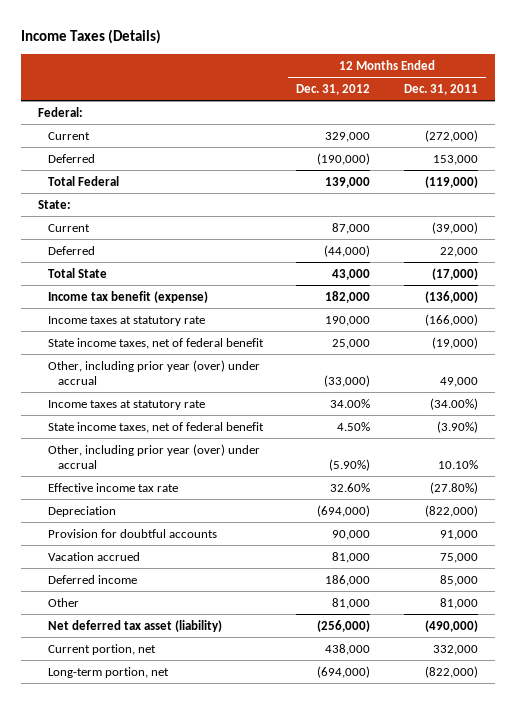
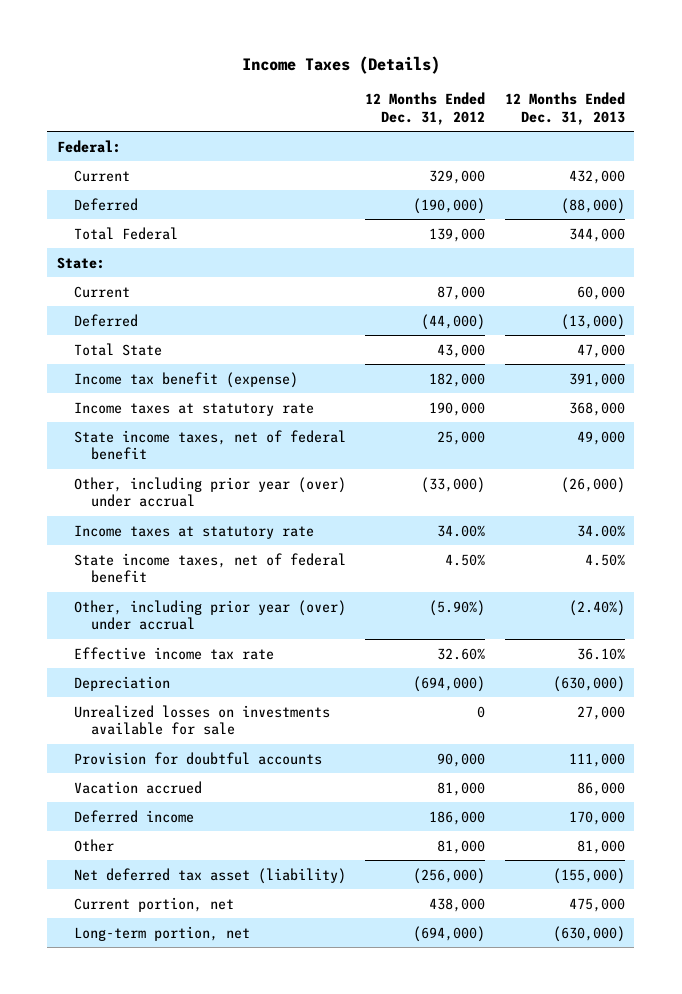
- | 12 Months Ended Dec. 31, 2012 | 12 Months Ended Dec. 31, 2011
+ | 12 Months Ended Dec. 31, 2012 | 12 Months Ended Dec. 31, 2013
+ Unrealized losses on investments available for sale | 0 | 27,000

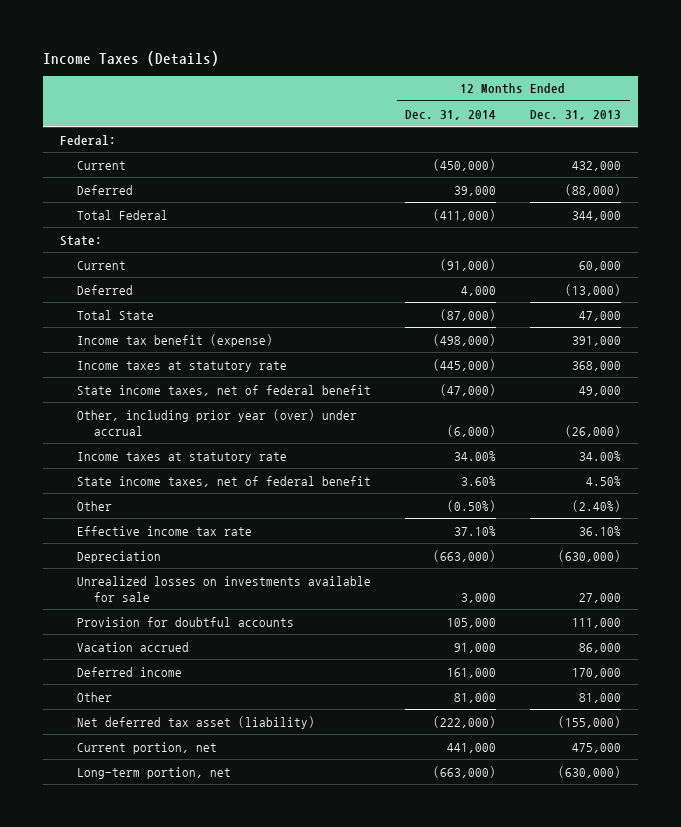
- | 12 Months Ended Dec. 31, 2012 | 12 Months Ended Dec. 31, 2013
+ | 12 Months Ended Dec. 31, 2014 | 12 Months Ended Dec. 31, 2013
- Other, including prior year (over) under accrual | (5.90%) | (2.40%)
+ Other | (0.50%) | (2.40%)

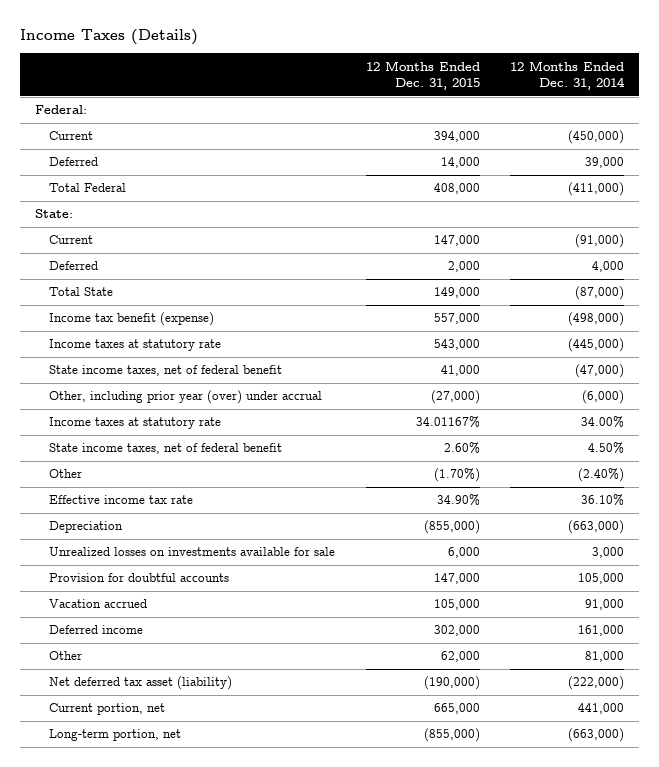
- | 12 Months Ended Dec. 31, 2014 | 12 Months Ended Dec. 31, 2013
+ | 12 Months Ended Dec. 31, 2015 | 12 Months Ended Dec. 31, 2014
- State income taxes, net of federal benefit | 3.60% | 4.50%
- Other | (0.50%) | (2.40%)
- Effective income tax rate | 37.10% | 36.10%
+ State income taxes, net of federal benefit | 2.60% | 4.50%
+ Other | (1.70%) | (2.40%)
+ Effective income tax rate | 34.90% | 36.10%

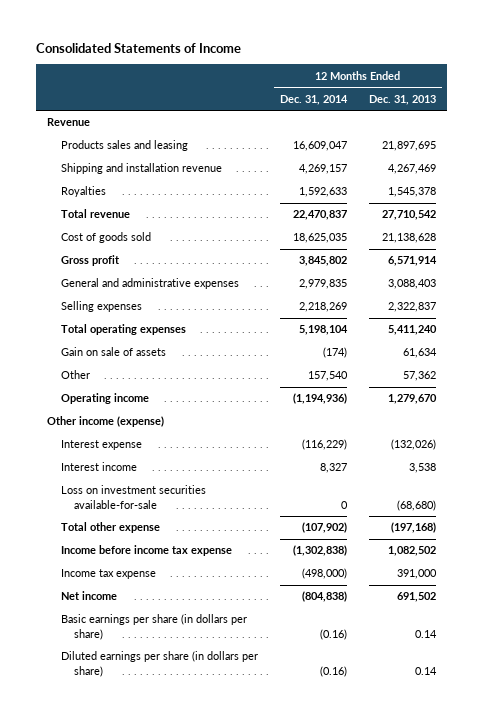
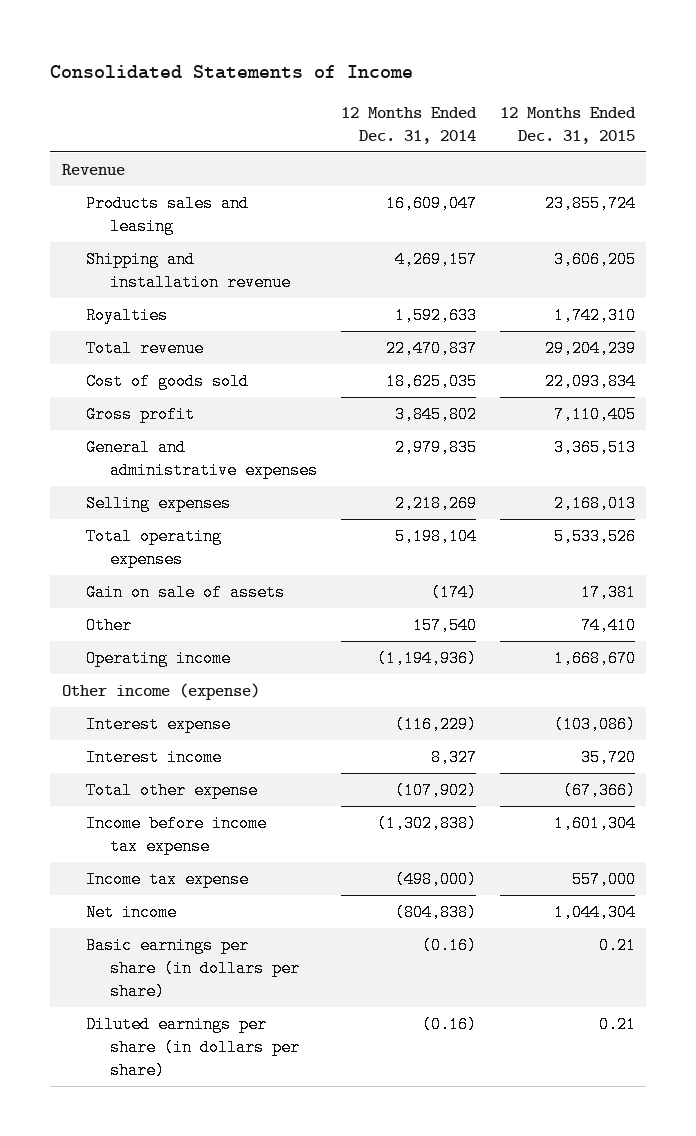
- | 12 Months Ended Dec. 31, 2014 | 12 Months Ended Dec. 31, 2013
+ | 12 Months Ended Dec. 31, 2014 | 12 Months Ended Dec. 31, 2015
- Loss on investment securities available-for-sale | 0 | (68,680)

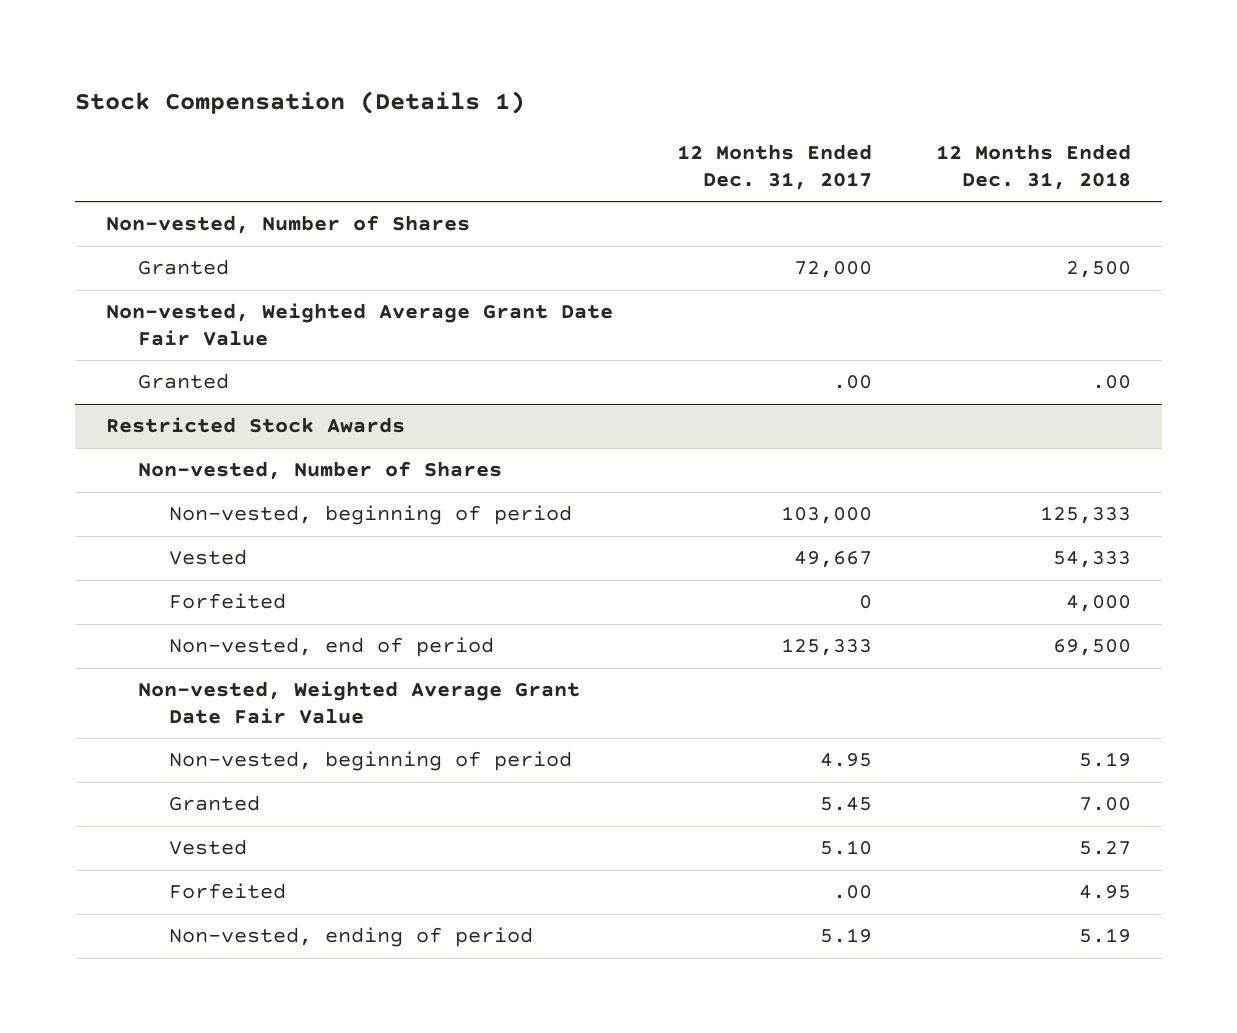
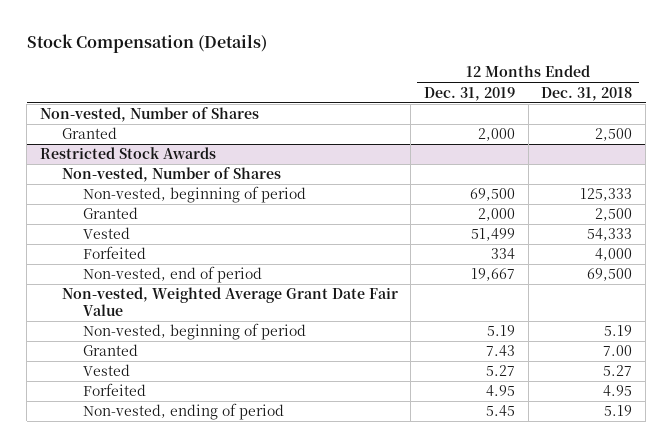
- Stock Compensation (Details 1)
+ Stock Compensation (Details)
- | 12 Months Ended Dec. 31, 2017 | 12 Months Ended Dec. 31, 2018
+ | 12 Months Ended Dec. 31, 2019 | 12 Months Ended Dec. 31, 2018
- Non-vested, Weighted Average Grant Date Fair Value
- Granted | .00 | .00
@ Restricted Stock Awards
+ Granted | 2,000 | 2,500

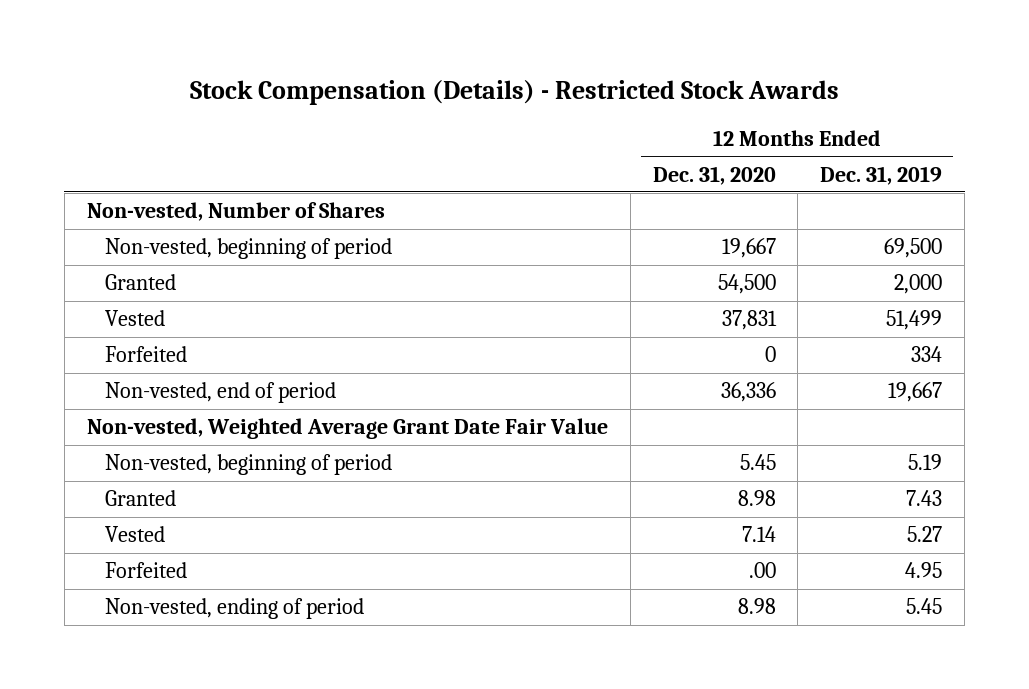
- Stock Compensation (Details)
+ Stock Compensation (Details) - Restricted Stock Awards
- | 12 Months Ended Dec. 31, 2019 | 12 Months Ended Dec. 31, 2018
+ | 12 Months Ended Dec. 31, 2020 | 12 Months Ended Dec. 31, 2019
- Granted | 2,000 | 2,500
- Restricted Stock Awards
- Non-vested, Number of Shares

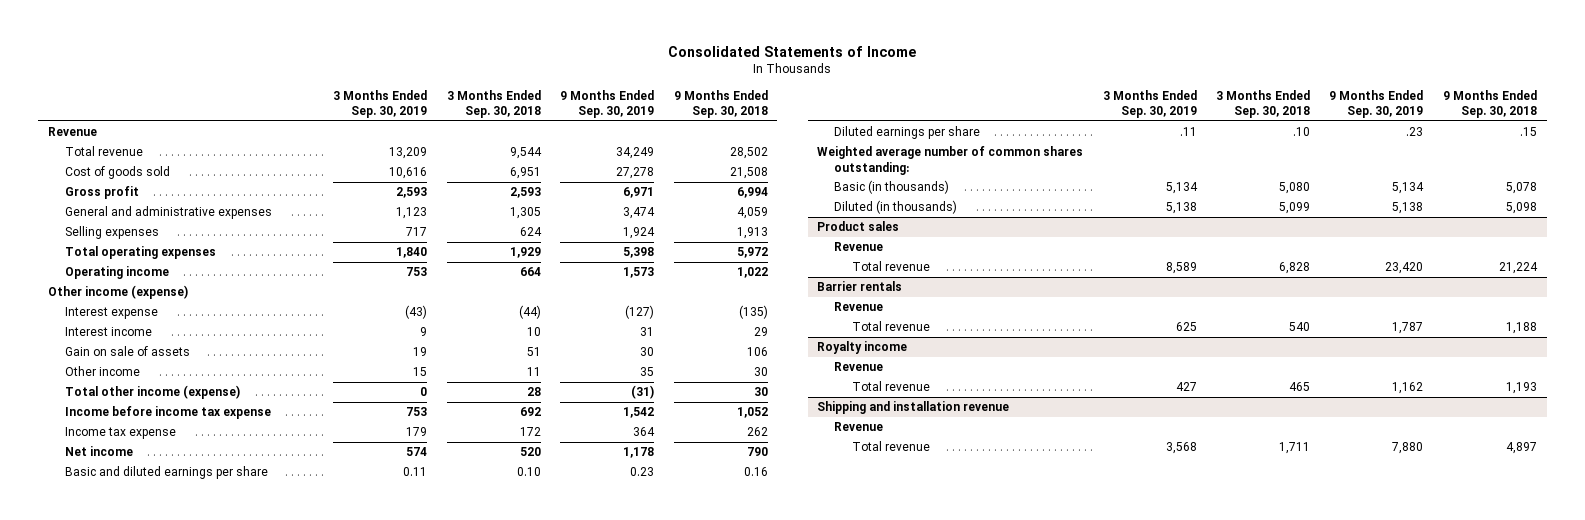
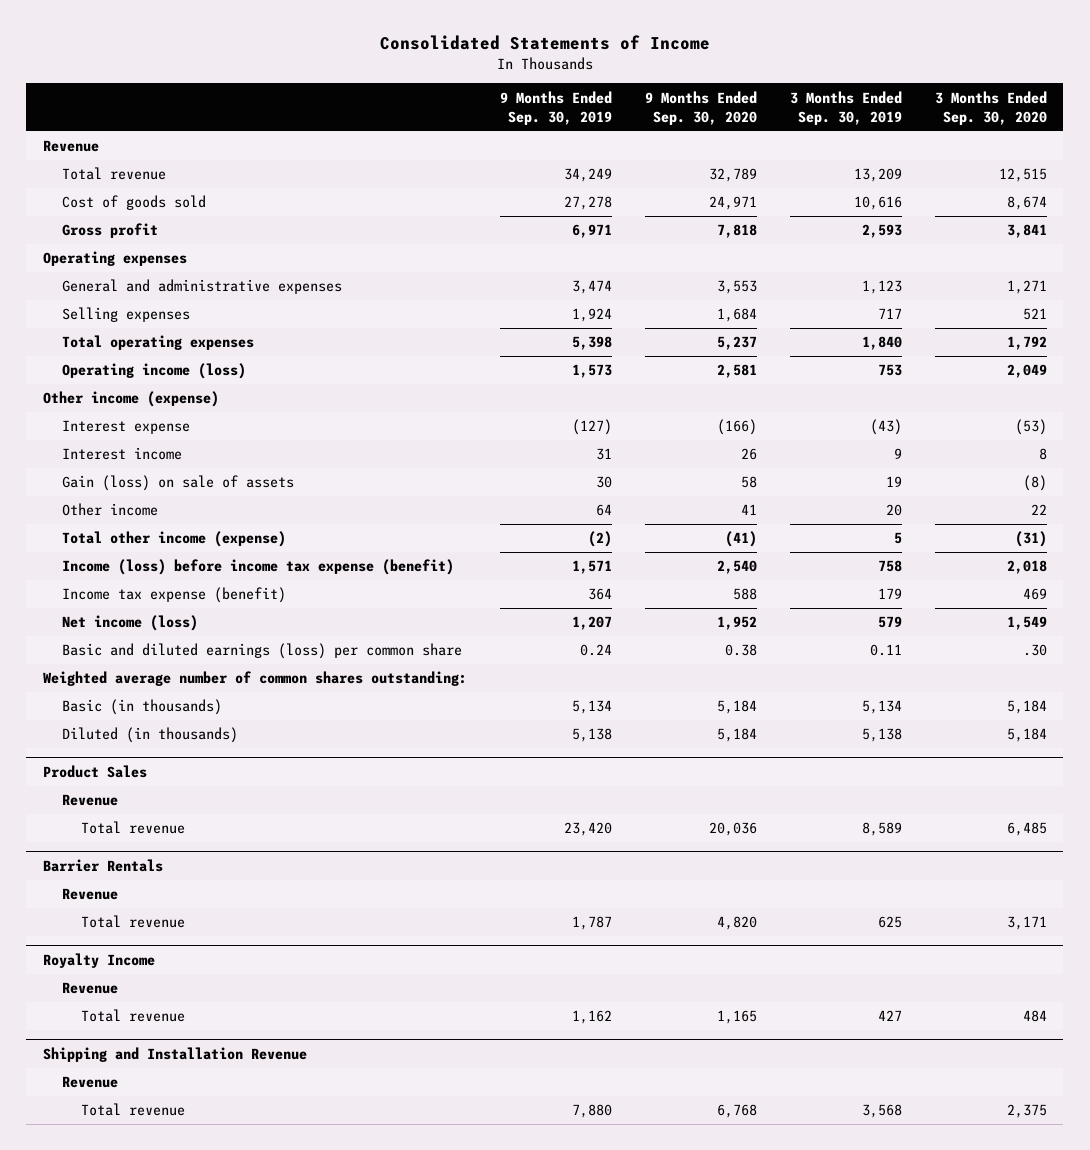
- | 3 Months Ended Sep. 30, 2019 | 3 Months Ended Sep. 30, 2018 | 9 Months Ended Sep. 30, 2019 | 9 Months Ended Sep. 30, 2018
+ | 9 Months Ended Sep. 30, 2019 | 9 Months Ended Sep. 30, 2020 | 3 Months Ended Sep. 30, 2019 | 3 Months Ended Sep. 30, 2020
+ Operating expenses
- Operating income | 753 | 664 | 1,573 | 1,022
+ Operating income (loss) | 1,573 | 2,581 | 753 | 2,049
- Gain on sale of assets | 19 | 51 | 30 | 106
- Other income | 15 | 11 | 35 | 30
- Total other income (expense) | 0 | 28 | (31) | 30
- Income before income tax expense | 753 | 692 | 1,542 | 1,052
- Income tax expense | 179 | 172 | 364 | 262
- Net income | 574 | 520 | 1,178 | 790
- Basic and diluted earnings per share | 0.11 | 0.10 | 0.23 | 0.16
- Diluted earnings per share | .11 | .10 | .23 | .15
+ Gain (loss) on sale of assets | 30 | 58 | 19 | (8)
+ Other income | 64 | 41 | 20 | 22
+ Total other income (expense) | (2) | (41) | 5 | (31)
+ Income (loss) before income tax expense (benefit) | 1,571 | 2,540 | 758 | 2,018
+ Income tax expense (benefit) | 364 | 588 | 179 | 469
+ Net income (loss) | 1,207 | 1,952 | 579 | 1,549
+ Basic and diluted earnings (loss) per common share | 0.24 | 0.38 | 0.11 | .30
- Product sales
+ Product Sales
- Barrier rentals
+ Barrier Rentals
- Royalty income
+ Royalty Income
- Shipping and installation revenue
+ Shipping and Installation Revenue

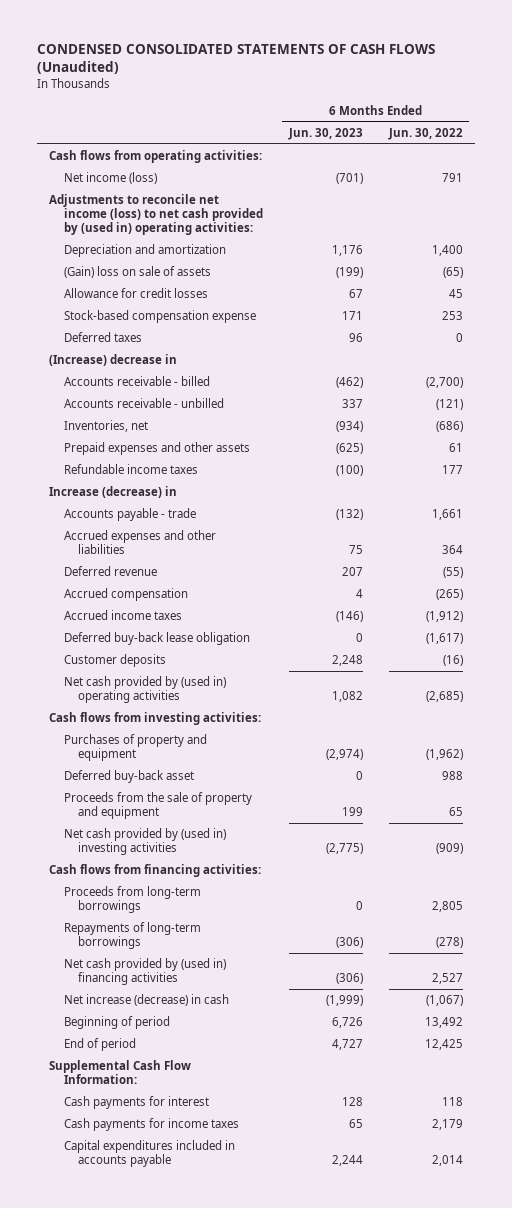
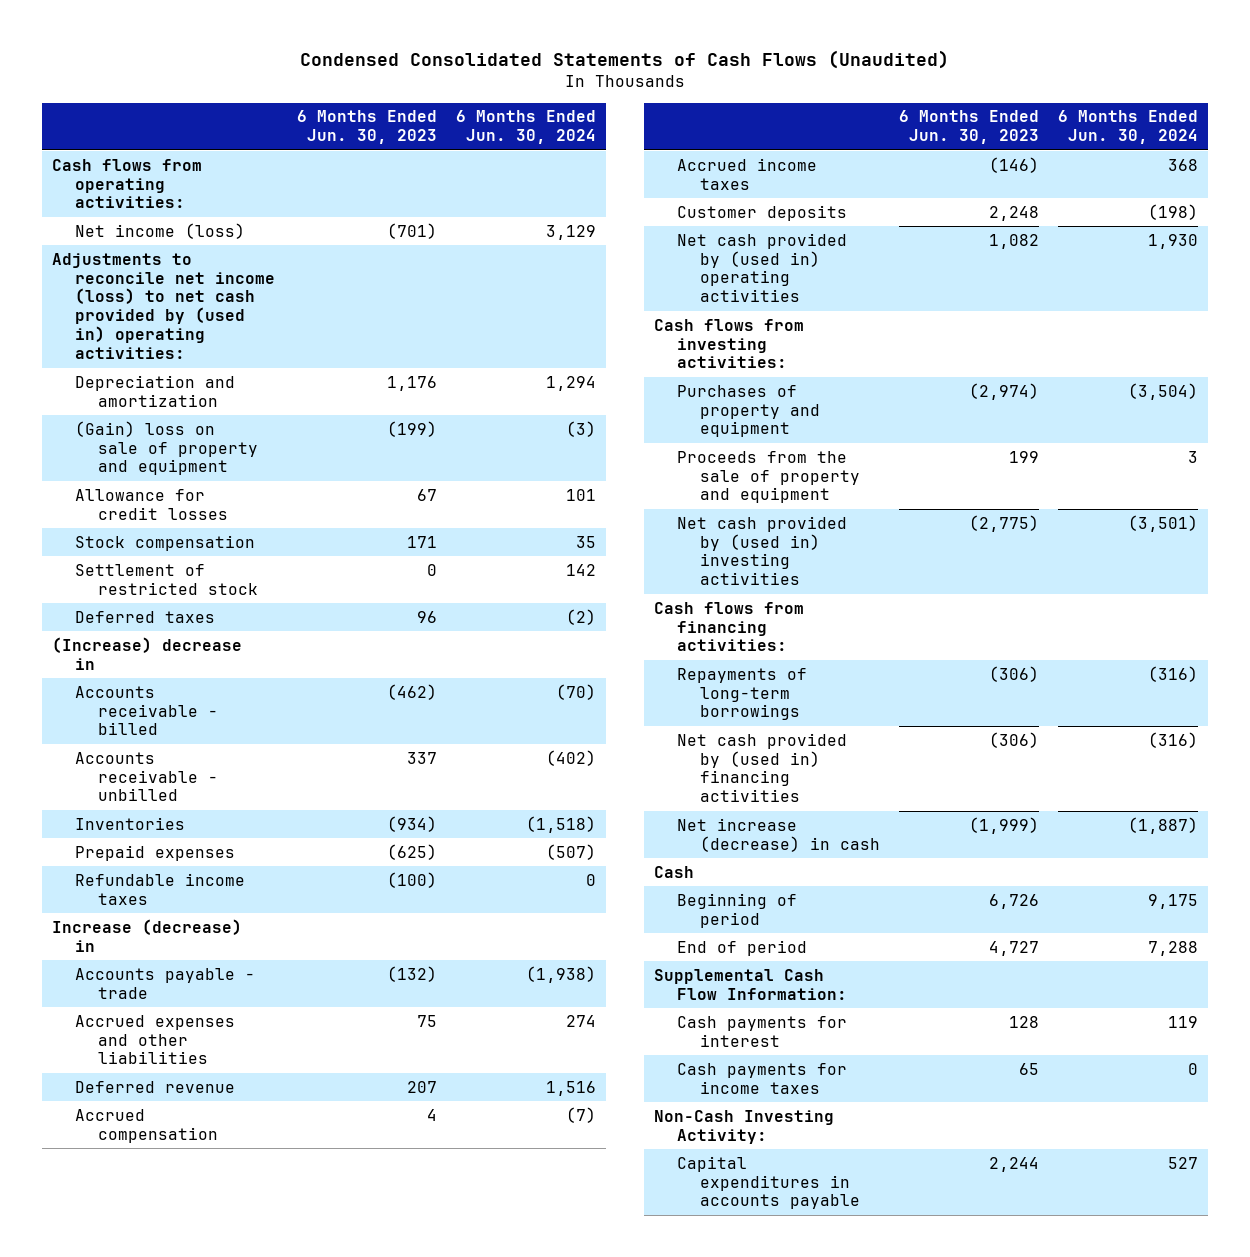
- CONDENSED CONSOLIDATED STATEMENTS OF CASH FLOWS (Unaudited)
+ Condensed Consolidated Statements of Cash Flows (Unaudited)
- | 6 Months Ended Jun. 30, 2023 | 6 Months Ended Jun. 30, 2022
+ | 6 Months Ended Jun. 30, 2023 | 6 Months Ended Jun. 30, 2024
- (Gain) loss on sale of assets | (199) | (65)
+ (Gain) loss on sale of property and equipment | (199) | (3)
- Stock-based compensation expense | 171 | 253
+ Stock compensation | 171 | 35
+ Settlement of restricted stock | 0 | 142
- Inventories, net | (934) | (686)
- Prepaid expenses and other assets | (625) | 61
+ Inventories | (934) | (1,518)
+ Prepaid expenses | (625) | (507)
- Deferred buy-back lease obligation | 0 | (1,617)
- Deferred buy-back asset | 0 | 988
- Proceeds from long-term borrowings | 0 | 2,805
+ Cash
- Capital expenditures included in accounts payable | 2,244 | 2,014
+ Non-Cash Investing Activity:
+ Capital expenditures in accounts payable | 2,244 | 527

